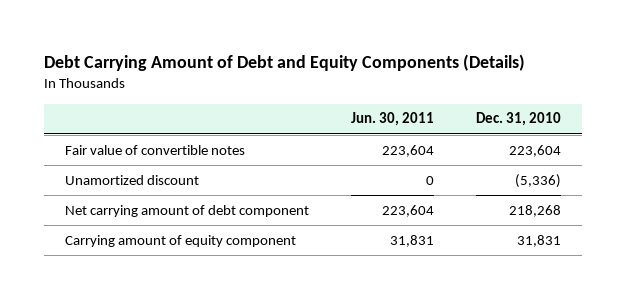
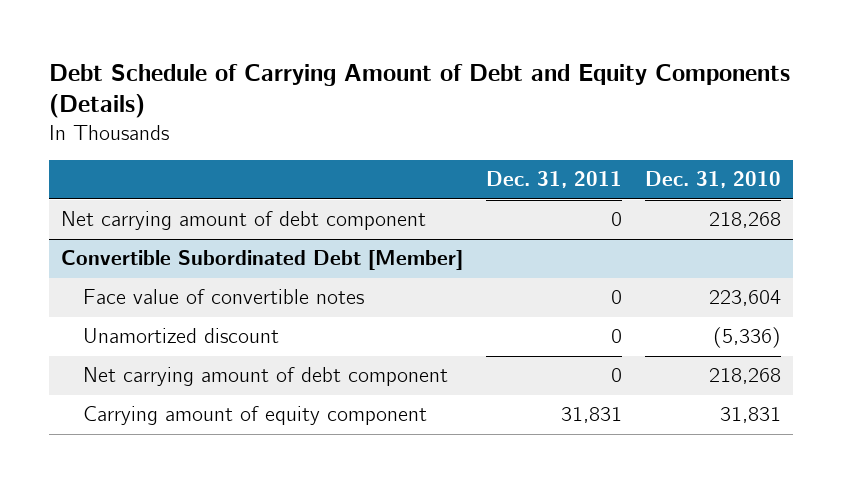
- Debt Carrying Amount of Debt and Equity Components (Details)
+ Debt Schedule of Carrying Amount of Debt and Equity Components (Details)
- | Jun. 30, 2011 | Dec. 31, 2010
+ | Dec. 31, 2011 | Dec. 31, 2010
- Fair value of convertible notes | 223,604 | 223,604
+ Net carrying amount of debt component | 0 | 218,268
+ Convertible Subordinated Debt [Member]
+ Face value of convertible notes | 0 | 223,604

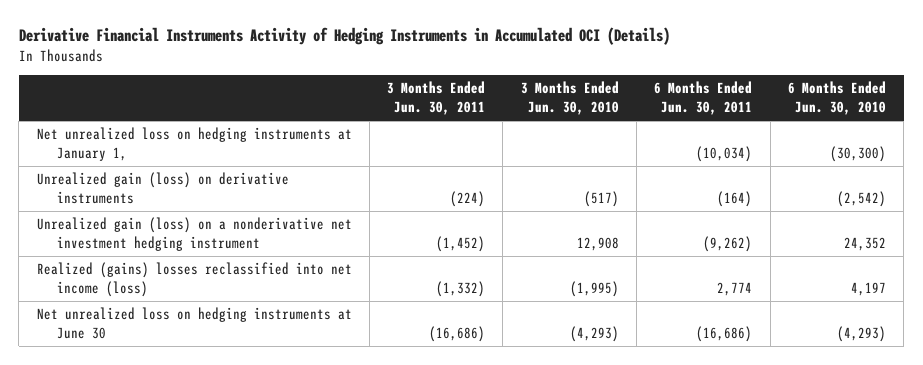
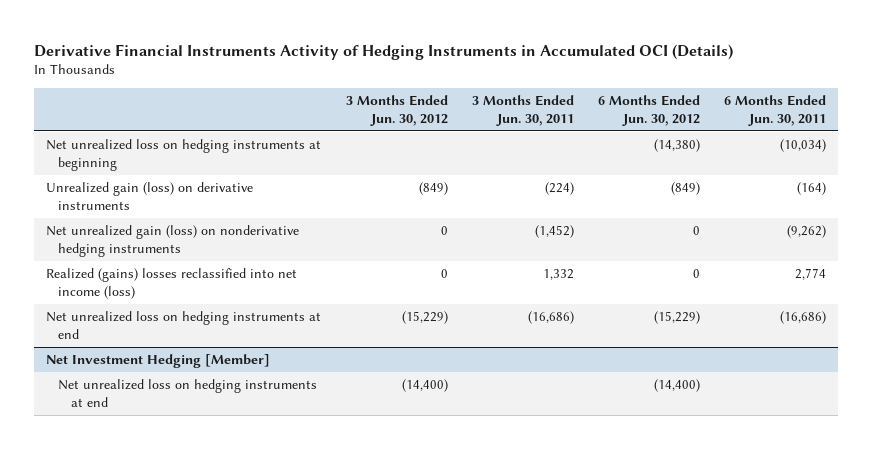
- | 3 Months Ended Jun. 30, 2011 | 3 Months Ended Jun. 30, 2010 | 6 Months Ended Jun. 30, 2011 | 6 Months Ended Jun. 30, 2010
+ | 3 Months Ended Jun. 30, 2012 | 3 Months Ended Jun. 30, 2011 | 6 Months Ended Jun. 30, 2012 | 6 Months Ended Jun. 30, 2011
- Net unrealized loss on hedging instruments at January 1, | | | (10,034) | (30,300)
+ Net unrealized loss on hedging instruments at beginning | | | (14,380) | (10,034)
- Unrealized gain (loss) on a nonderivative net investment hedging instrument | (1,452) | 12,908 | (9,262) | 24,352
- Realized (gains) losses reclassified into net income (loss) | (1,332) | (1,995) | 2,774 | 4,197
- Net unrealized loss on hedging instruments at June 30 | (16,686) | (4,293) | (16,686) | (4,293)
+ Net unrealized gain (loss) on nonderivative hedging instruments | 0 | (1,452) | 0 | (9,262)
+ Realized (gains) losses reclassified into net income (loss) | 0 | 1,332 | 0 | 2,774
+ Net unrealized loss on hedging instruments at end | (15,229) | (16,686) | (15,229) | (16,686)
+ Net Investment Hedging [Member]
+ Net unrealized loss on hedging instruments at end | (14,400) | | (14,400) |

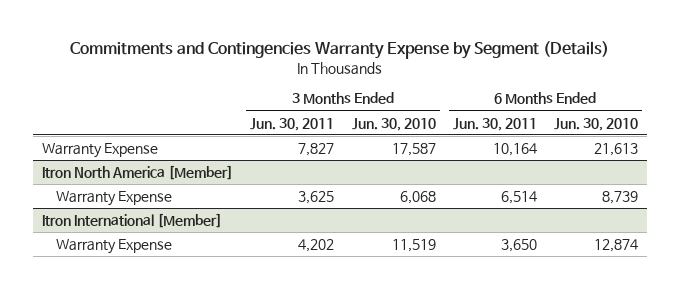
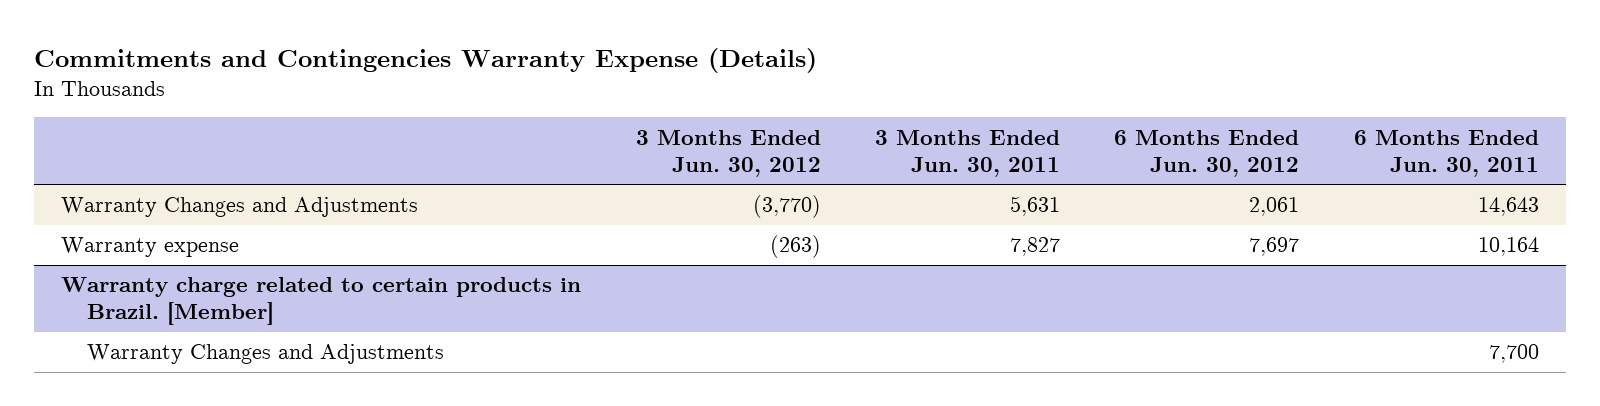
- Commitments and Contingencies Warranty Expense by Segment (Details)
+ Commitments and Contingencies Warranty Expense (Details)
- | 3 Months Ended Jun. 30, 2011 | 3 Months Ended Jun. 30, 2010 | 6 Months Ended Jun. 30, 2011 | 6 Months Ended Jun. 30, 2010
+ | 3 Months Ended Jun. 30, 2012 | 3 Months Ended Jun. 30, 2011 | 6 Months Ended Jun. 30, 2012 | 6 Months Ended Jun. 30, 2011
- Warranty Expense | 7,827 | 17,587 | 10,164 | 21,613
- Itron North America [Member]
- Warranty Expense | 3,625 | 6,068 | 6,514 | 8,739
- Itron International [Member]
- Warranty Expense | 4,202 | 11,519 | 3,650 | 12,874
+ Warranty Changes and Adjustments | (3,770) | 5,631 | 2,061 | 14,643
+ Warranty expense | (263) | 7,827 | 7,697 | 10,164
+ Warranty charge related to certain products in Brazil. [Member]
+ Warranty Changes and Adjustments | | | | 7,700

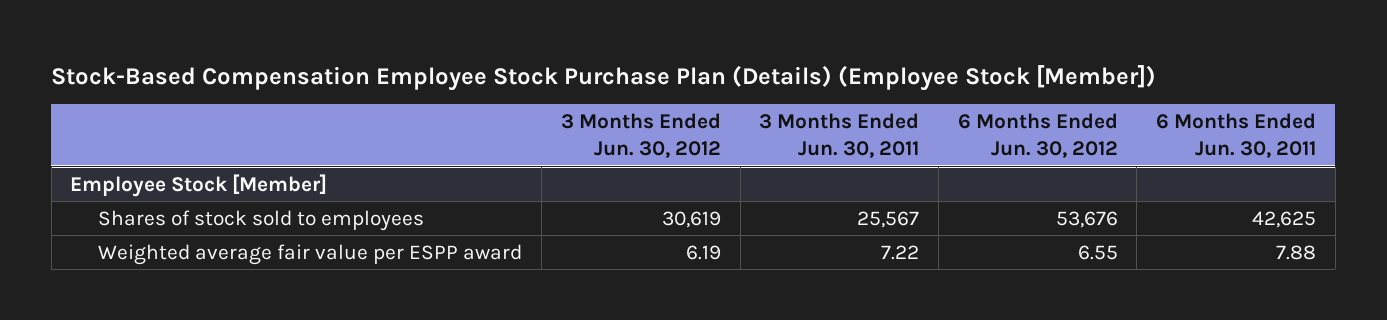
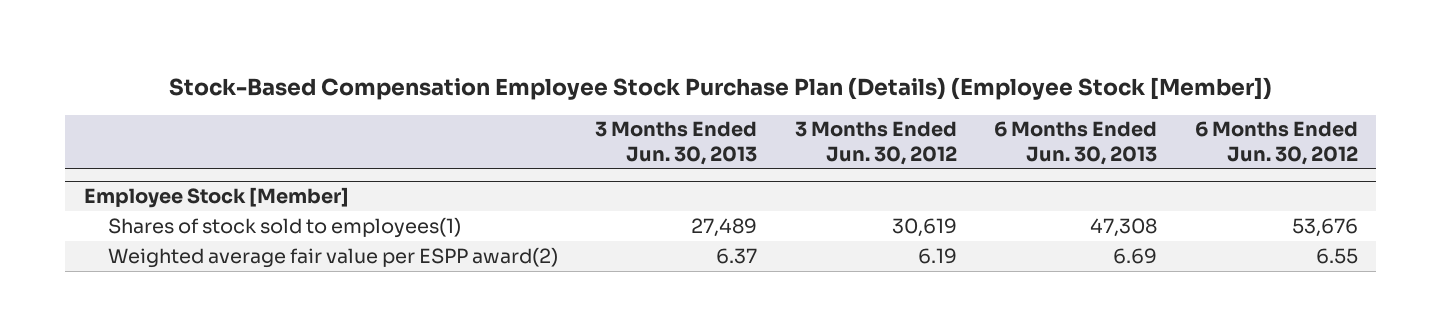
- | 3 Months Ended Jun. 30, 2012 | 3 Months Ended Jun. 30, 2011 | 6 Months Ended Jun. 30, 2012 | 6 Months Ended Jun. 30, 2011
+ | 3 Months Ended Jun. 30, 2013 | 3 Months Ended Jun. 30, 2012 | 6 Months Ended Jun. 30, 2013 | 6 Months Ended Jun. 30, 2012
@ Employee Stock [Member]
- Shares of stock sold to employees | 30,619 | 25,567 | 53,676 | 42,625
- Weighted average fair value per ESPP award | 6.19 | 7.22 | 6.55 | 7.88
+ Shares of stock sold to employees(1) | 27,489 | 30,619 | 47,308 | 53,676
+ Weighted average fair value per ESPP award(2) | 6.37 | 6.19 | 6.69 | 6.55

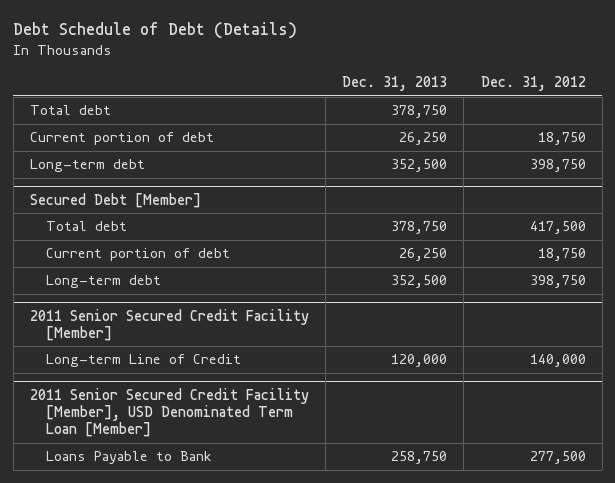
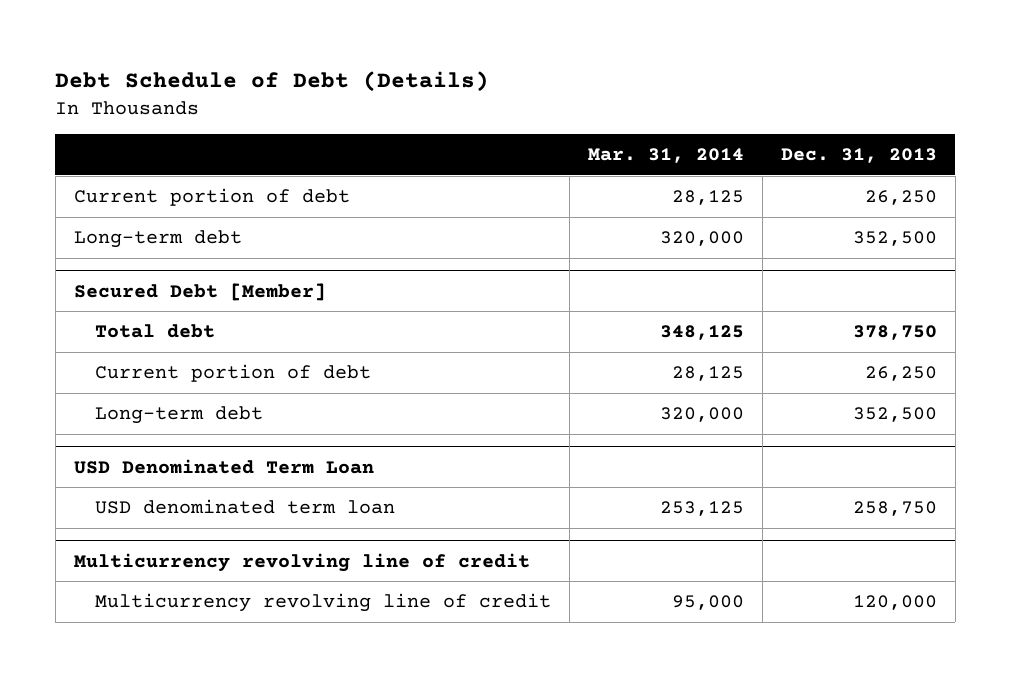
- | Dec. 31, 2013 | Dec. 31, 2012
+ | Mar. 31, 2014 | Dec. 31, 2013
- Total debt | 378,750 |
- 2011 Senior Secured Credit Facility [Member]
- Long-term Line of Credit | 120,000 | 140,000
- 2011 Senior Secured Credit Facility [Member], USD Denominated Term Loan [Member]
- Loans Payable to Bank | 258,750 | 277,500
+ USD Denominated Term Loan
+ USD denominated term loan | 253,125 | 258,750
+ Multicurrency revolving line of credit
+ Multicurrency revolving line of credit | 95,000 | 120,000

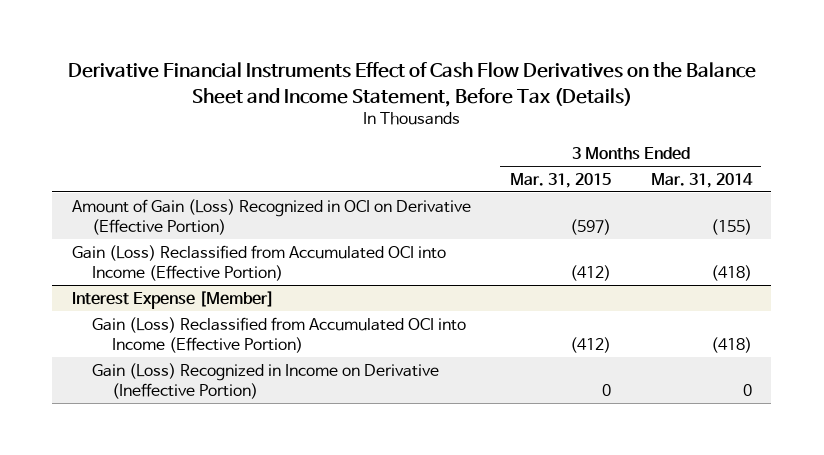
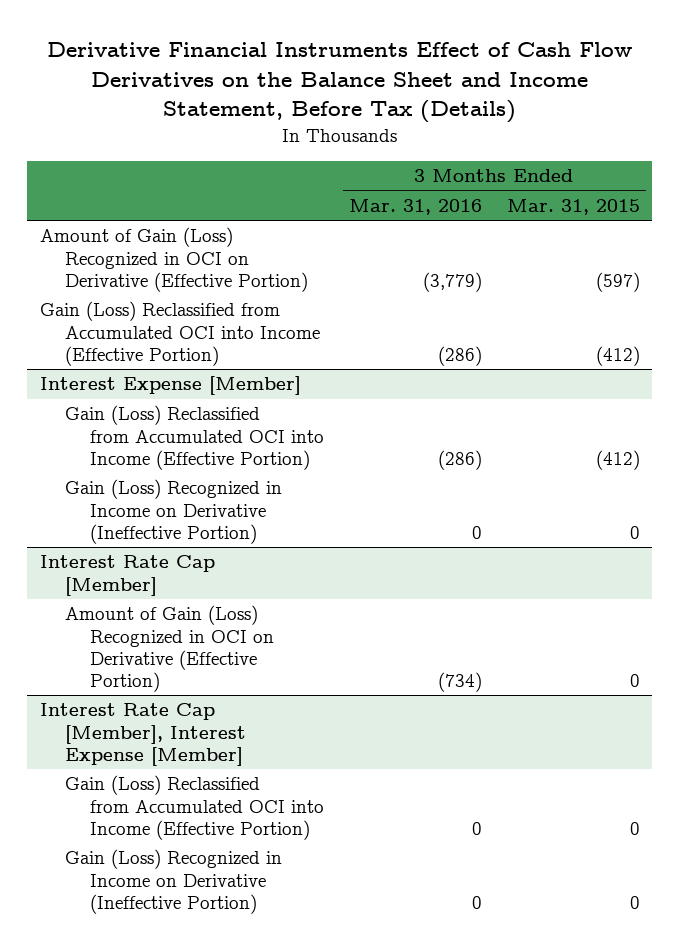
- | 3 Months Ended Mar. 31, 2015 | 3 Months Ended Mar. 31, 2014
+ | 3 Months Ended Mar. 31, 2016 | 3 Months Ended Mar. 31, 2015
+ Interest Rate Cap [Member]
+ Amount of Gain (Loss) Recognized in OCI on Derivative (Effective Portion) | (734) | 0
+ Interest Rate Cap [Member], Interest Expense [Member]
+ Gain (Loss) Reclassified from Accumulated OCI into Income (Effective Portion) | 0 | 0
+ Gain (Loss) Recognized in Income on Derivative (Ineffective Portion) | 0 | 0

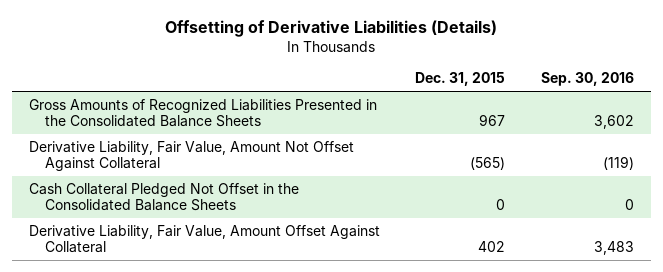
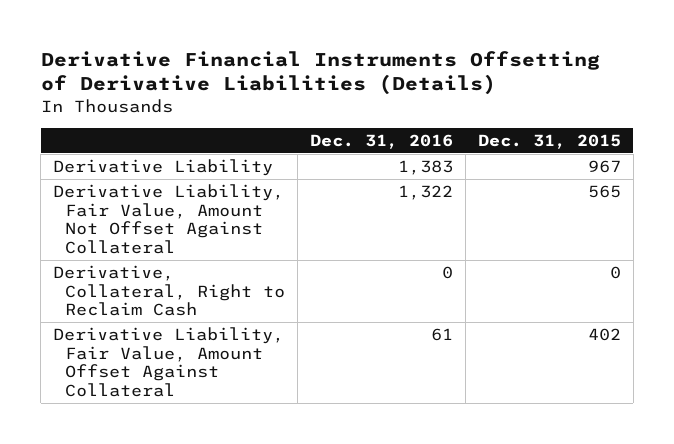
- Offsetting of Derivative Liabilities (Details)
+ Derivative Financial Instruments Offsetting of Derivative Liabilities (Details)
- | Dec. 31, 2015 | Sep. 30, 2016
+ | Dec. 31, 2016 | Dec. 31, 2015
- Gross Amounts of Recognized Liabilities Presented in the Consolidated Balance Sheets | 967 | 3,602
- Derivative Liability, Fair Value, Amount Not Offset Against Collateral | (565) | (119)
- Cash Collateral Pledged Not Offset in the Consolidated Balance Sheets | 0 | 0
+ Derivative Liability | 1,383 | 967
+ Derivative Liability, Fair Value, Amount Not Offset Against Collateral | 1,322 | 565
+ Derivative, Collateral, Right to Reclaim Cash | 0 | 0

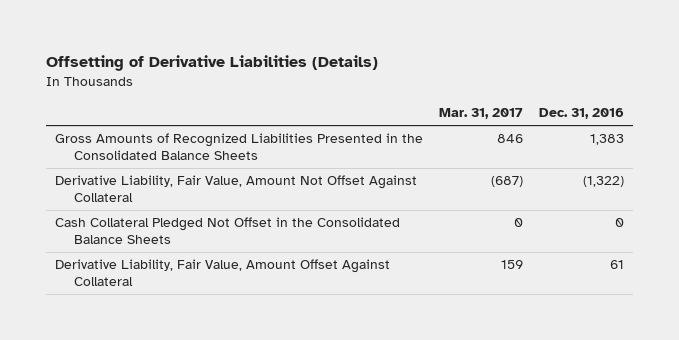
- Derivative Financial Instruments Offsetting of Derivative Liabilities (Details)
+ Offsetting of Derivative Liabilities (Details)
- | Dec. 31, 2016 | Dec. 31, 2015
+ | Mar. 31, 2017 | Dec. 31, 2016
- Derivative Liability | 1,383 | 967
- Derivative Liability, Fair Value, Amount Not Offset Against Collateral | 1,322 | 565
- Derivative, Collateral, Right to Reclaim Cash | 0 | 0
+ Gross Amounts of Recognized Liabilities Presented in the Consolidated Balance Sheets | 846 | 1,383
+ Derivative Liability, Fair Value, Amount Not Offset Against Collateral | (687) | (1,322)
+ Cash Collateral Pledged Not Offset in the Consolidated Balance Sheets | 0 | 0

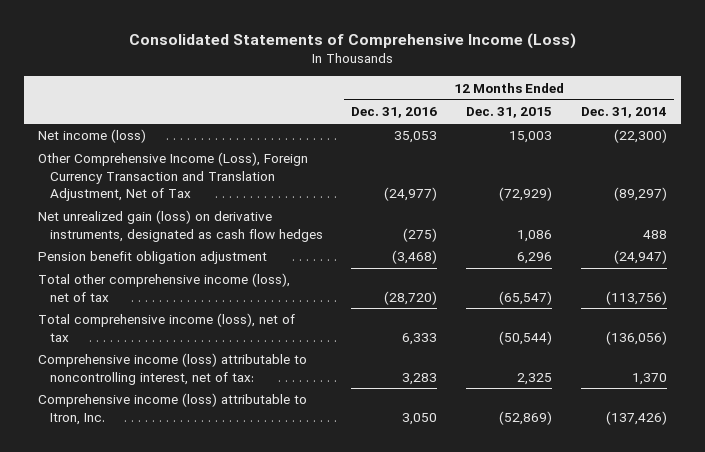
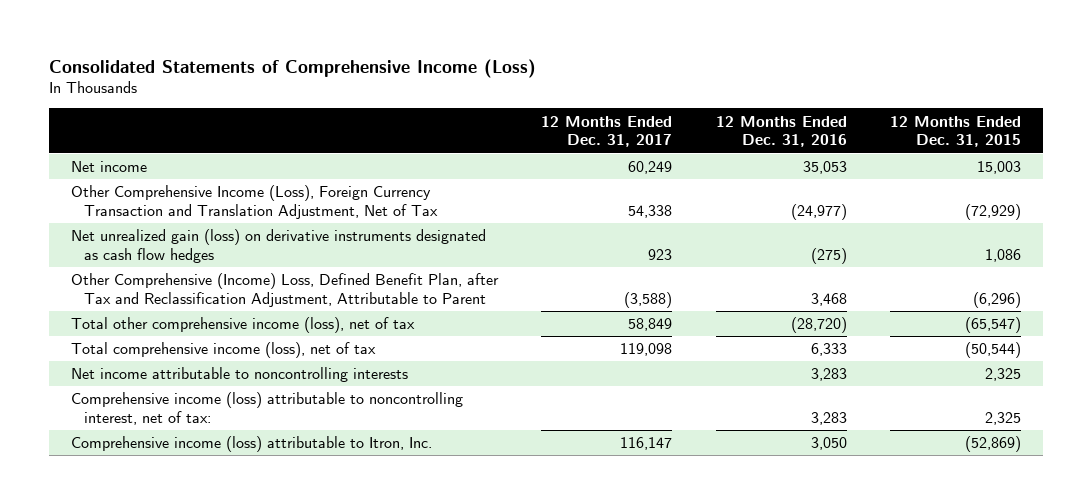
- | 12 Months Ended Dec. 31, 2016 | 12 Months Ended Dec. 31, 2015 | 12 Months Ended Dec. 31, 2014
+ | 12 Months Ended Dec. 31, 2017 | 12 Months Ended Dec. 31, 2016 | 12 Months Ended Dec. 31, 2015
- Net income (loss) | 35,053 | 15,003 | (22,300)
+ Net income | 60,249 | 35,053 | 15,003
- Net unrealized gain (loss) on derivative instruments, designated as cash flow hedges | (275) | 1,086 | 488
- Pension benefit obligation adjustment | (3,468) | 6,296 | (24,947)
+ Net unrealized gain (loss) on derivative instruments designated as cash flow hedges | 923 | (275) | 1,086
+ Other Comprehensive (Income) Loss, Defined Benefit Plan, after Tax and Reclassification Adjustment, Attributable to Parent | (3,588) | 3,468 | (6,296)
+ Net income attributable to noncontrolling interests | | 3,283 | 2,325

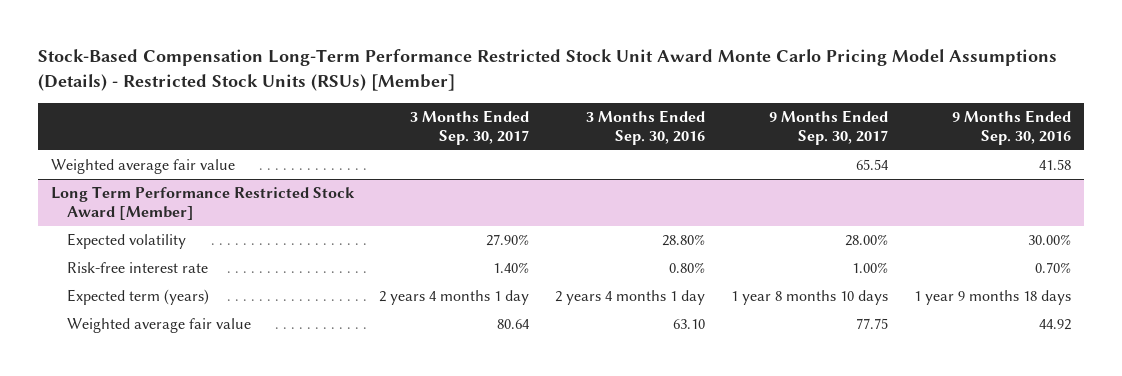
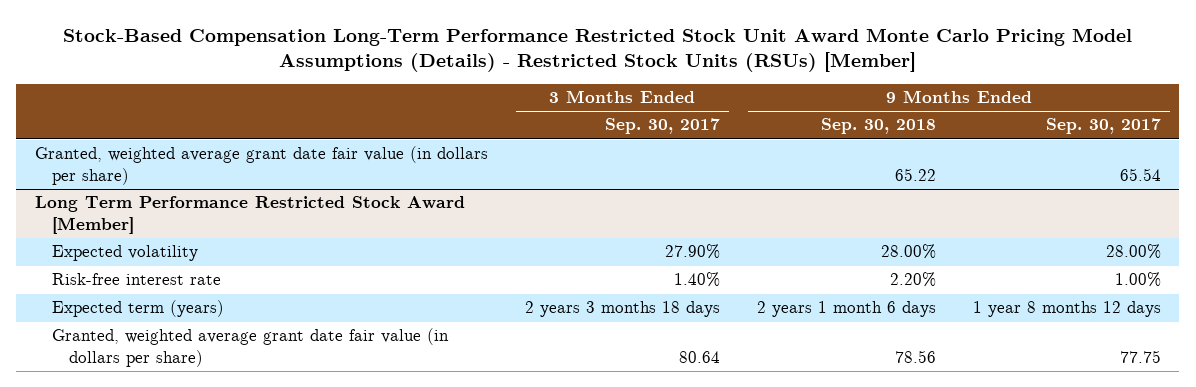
- | 3 Months Ended Sep. 30, 2017 | 3 Months Ended Sep. 30, 2016 | 9 Months Ended Sep. 30, 2017 | 9 Months Ended Sep. 30, 2016
+ | 3 Months Ended Sep. 30, 2017 | 9 Months Ended Sep. 30, 2018 | 9 Months Ended Sep. 30, 2017
- Weighted average fair value | | | 65.54 | 41.58
+ Granted, weighted average grant date fair value (in dollars per share) | | 65.22 | 65.54
@ Long Term Performance Restricted Stock Award [Member]
- Expected term (years) | 2 years 4 months 1 day | 2 years 4 months 1 day | 1 year 8 months 10 days | 1 year 9 months 18 days
- Weighted average fair value | 80.64 | 63.10 | 77.75 | 44.92
+ Expected term (years) | 2 years 3 months 18 days | 2 years 1 month 6 days | 1 year 8 months 12 days
+ Granted, weighted average grant date fair value (in dollars per share) | 80.64 | 78.56 | 77.75

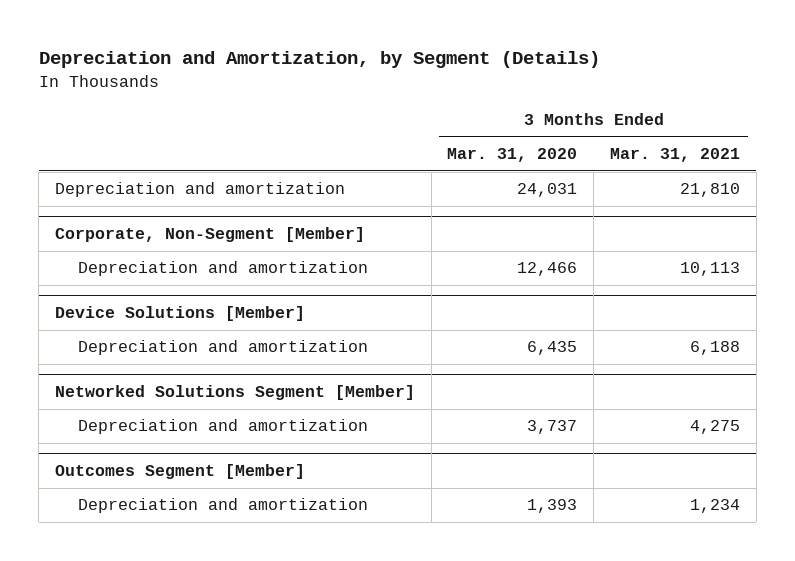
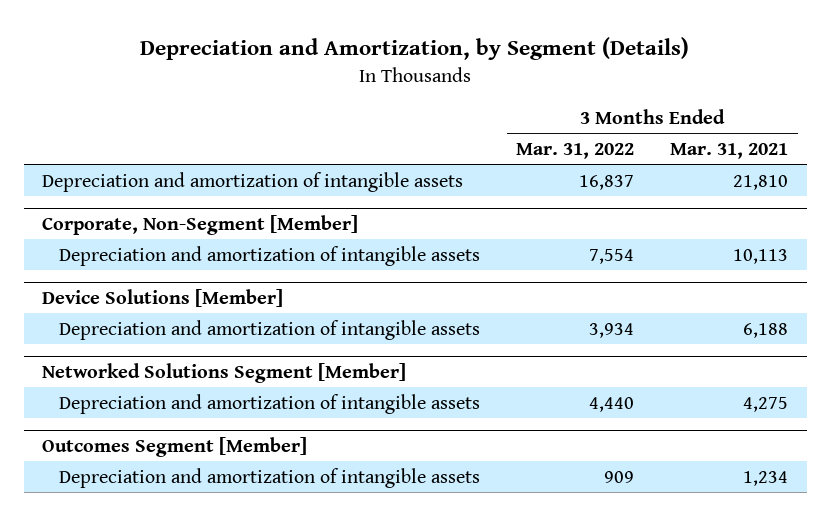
- | 3 Months Ended Mar. 31, 2020 | 3 Months Ended Mar. 31, 2021
+ | 3 Months Ended Mar. 31, 2022 | 3 Months Ended Mar. 31, 2021
- Depreciation and amortization | 24,031 | 21,810
+ Depreciation and amortization of intangible assets | 16,837 | 21,810
@ Corporate, Non-Segment [Member]
- Depreciation and amortization | 12,466 | 10,113
+ Depreciation and amortization of intangible assets | 7,554 | 10,113
@ Device Solutions [Member]
- Depreciation and amortization | 6,435 | 6,188
+ Depreciation and amortization of intangible assets | 3,934 | 6,188
@ Networked Solutions Segment [Member]
- Depreciation and amortization | 3,737 | 4,275
+ Depreciation and amortization of intangible assets | 4,440 | 4,275
@ Outcomes Segment [Member]
- Depreciation and amortization | 1,393 | 1,234
+ Depreciation and amortization of intangible assets | 909 | 1,234

